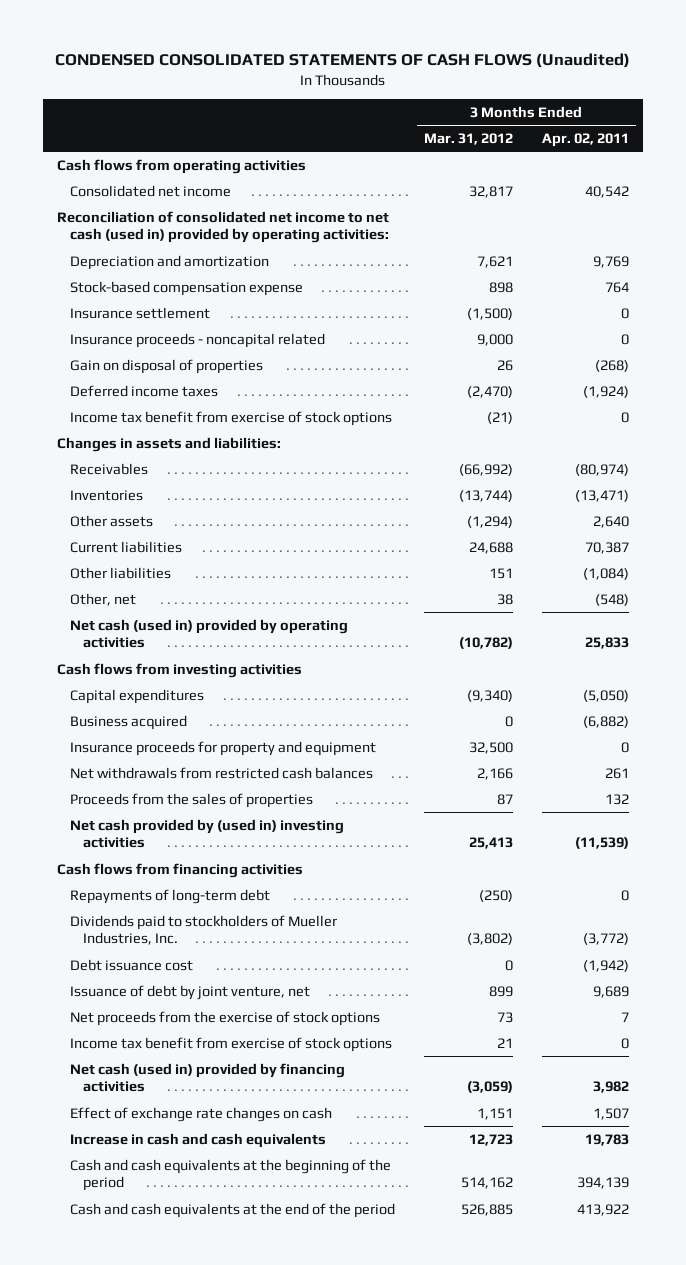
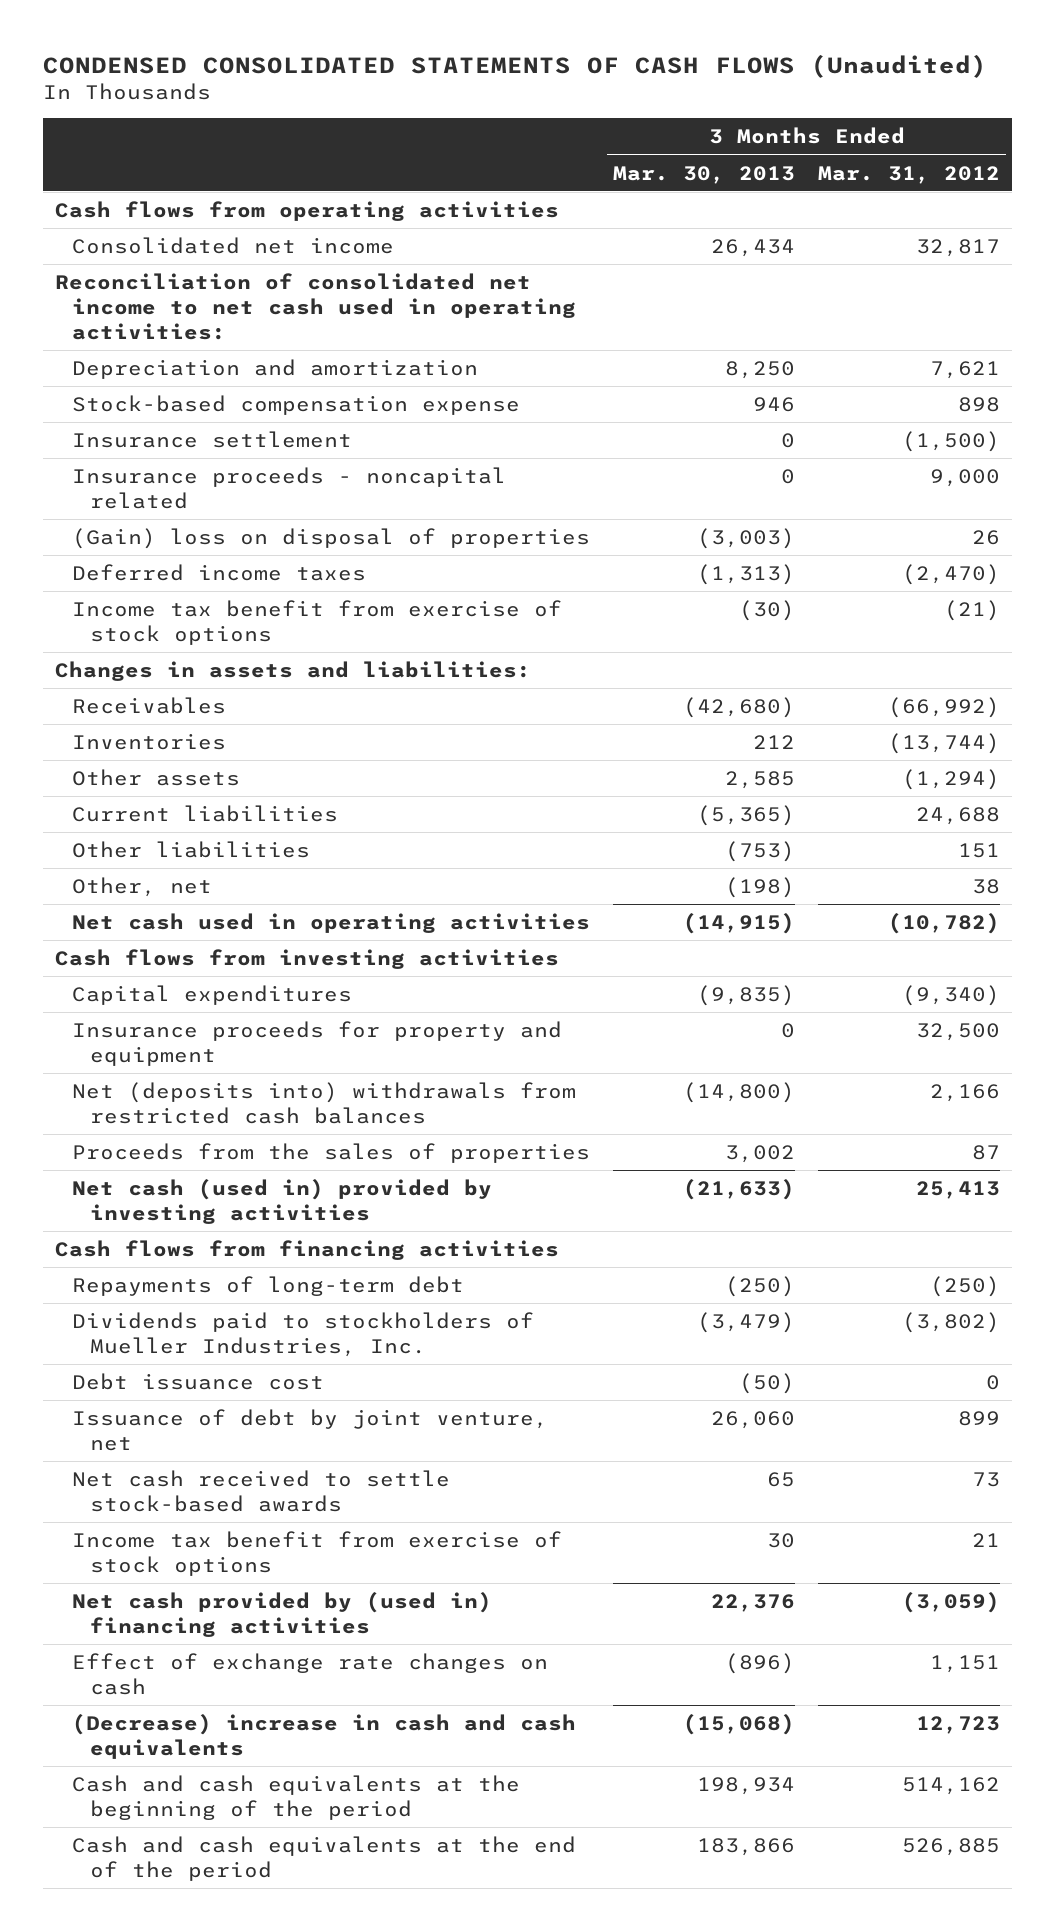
- | 3 Months Ended Mar. 31, 2012 | 3 Months Ended Apr. 02, 2011
+ | 3 Months Ended Mar. 30, 2013 | 3 Months Ended Mar. 31, 2012
- Reconciliation of consolidated net income to net cash (used in) provided by operating activities:
+ Reconciliation of consolidated net income to net cash used in operating activities:
- Gain on disposal of properties | 26 | (268)
+ (Gain) loss on disposal of properties | (3,003) | 26
- Net cash (used in) provided by operating activities | (10,782) | 25,833
+ Net cash used in operating activities | (14,915) | (10,782)
- Business acquired | 0 | (6,882)
- Net withdrawals from restricted cash balances | 2,166 | 261
+ Net (deposits into) withdrawals from restricted cash balances | (14,800) | 2,166
- Net cash provided by (used in) investing activities | 25,413 | (11,539)
+ Net cash (used in) provided by investing activities | (21,633) | 25,413
- Net proceeds from the exercise of stock options | 73 | 7
+ Net cash received to settle stock-based awards | 65 | 73
- Net cash (used in) provided by financing activities | (3,059) | 3,982
+ Net cash provided by (used in) financing activities | 22,376 | (3,059)
- Increase in cash and cash equivalents | 12,723 | 19,783
+ (Decrease) increase in cash and cash equivalents | (15,068) | 12,723

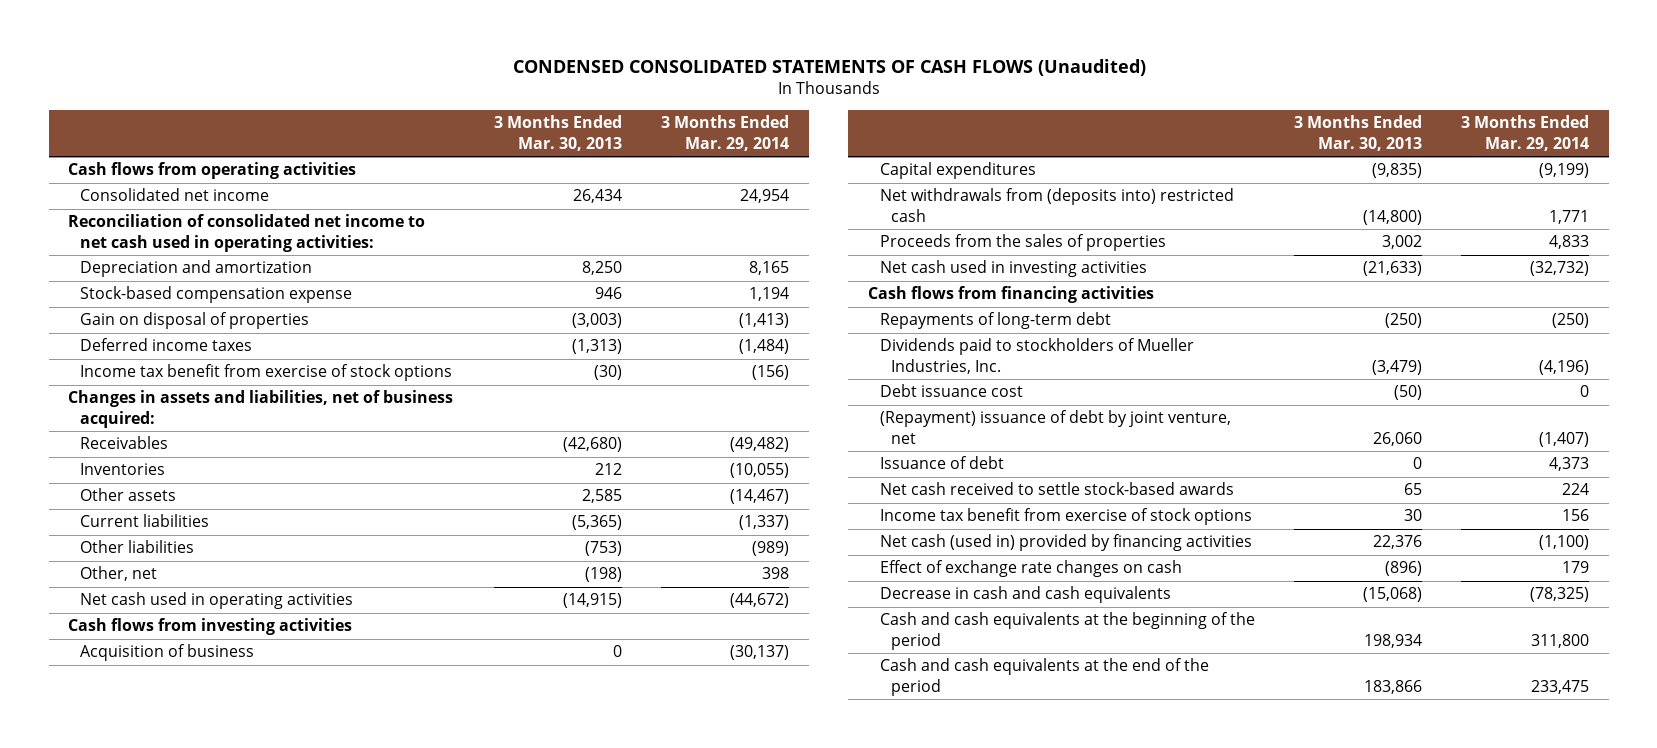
- | 3 Months Ended Mar. 30, 2013 | 3 Months Ended Mar. 31, 2012
+ | 3 Months Ended Mar. 30, 2013 | 3 Months Ended Mar. 29, 2014
- Insurance settlement | 0 | (1,500)
- Insurance proceeds - noncapital related | 0 | 9,000
- (Gain) loss on disposal of properties | (3,003) | 26
+ Gain on disposal of properties | (3,003) | (1,413)
- Changes in assets and liabilities:
+ Changes in assets and liabilities, net of business acquired:
+ Acquisition of business | 0 | (30,137)
- Insurance proceeds for property and equipment | 0 | 32,500
- Net (deposits into) withdrawals from restricted cash balances | (14,800) | 2,166
+ Net withdrawals from (deposits into) restricted cash | (14,800) | 1,771
- Net cash (used in) provided by investing activities | (21,633) | 25,413
+ Net cash used in investing activities | (21,633) | (32,732)
- Issuance of debt by joint venture, net | 26,060 | 899
+ (Repayment) issuance of debt by joint venture, net | 26,060 | (1,407)
+ Issuance of debt | 0 | 4,373
- Net cash provided by (used in) financing activities | 22,376 | (3,059)
+ Net cash (used in) provided by financing activities | 22,376 | (1,100)
- (Decrease) increase in cash and cash equivalents | (15,068) | 12,723
+ Decrease in cash and cash equivalents | (15,068) | (78,325)

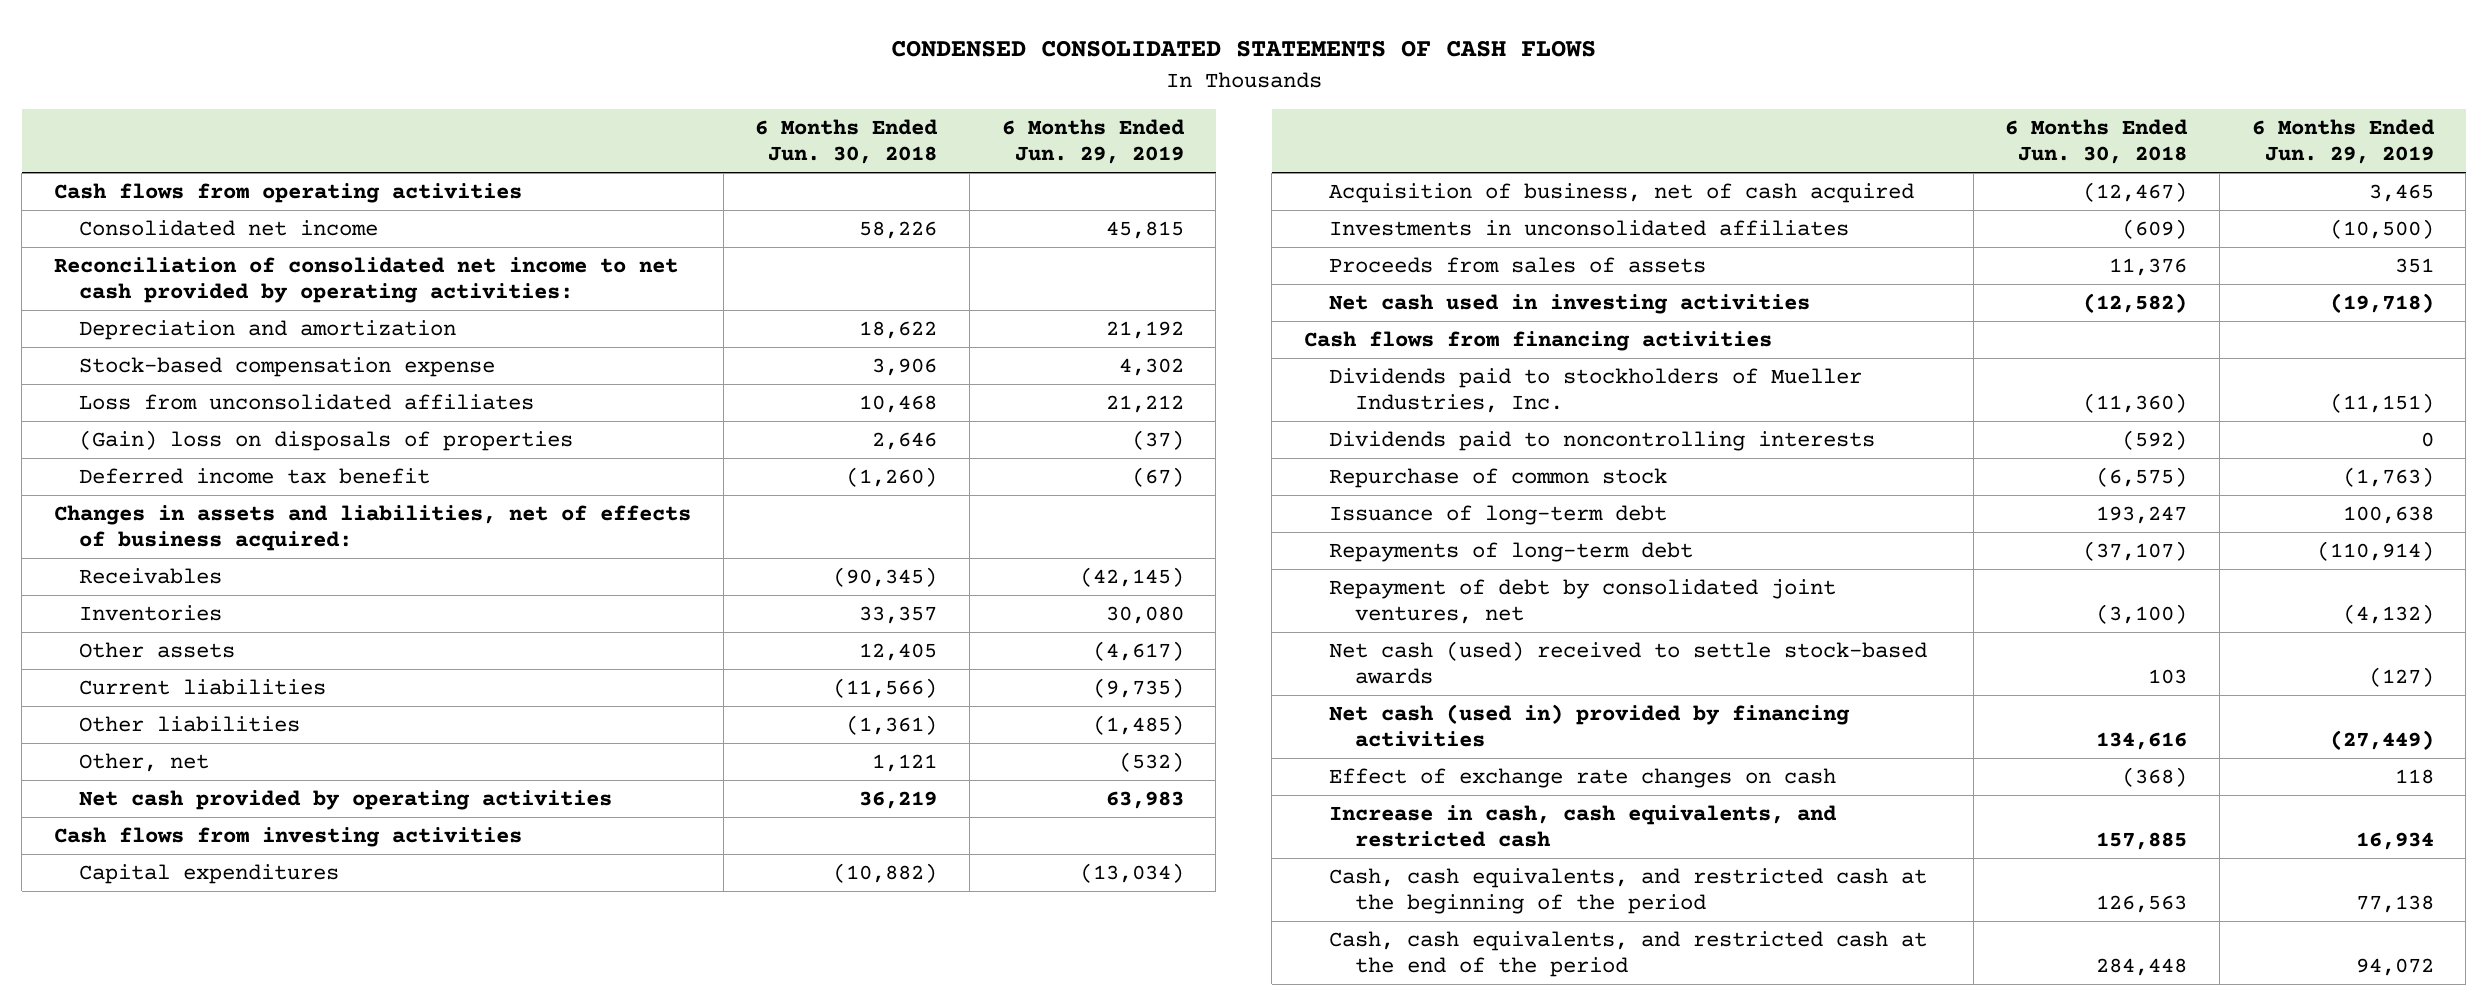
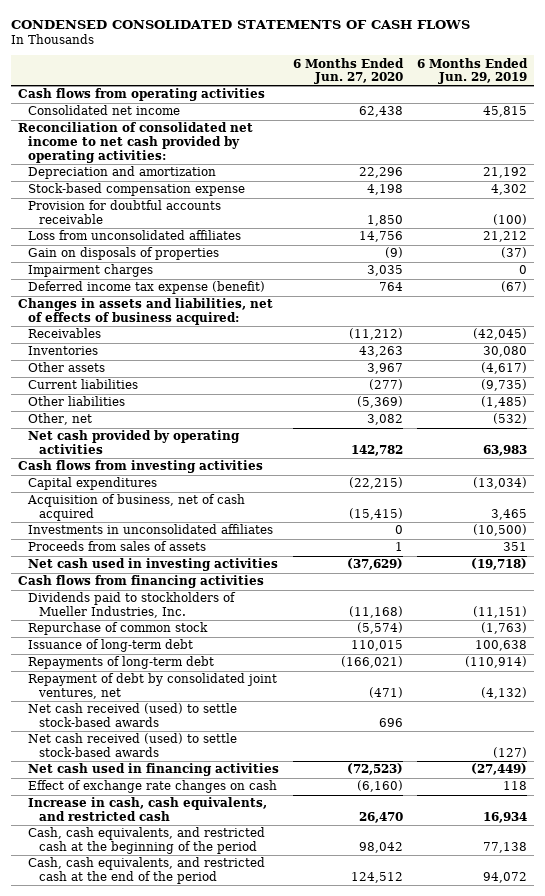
- | 6 Months Ended Jun. 30, 2018 | 6 Months Ended Jun. 29, 2019
+ | 6 Months Ended Jun. 27, 2020 | 6 Months Ended Jun. 29, 2019
+ Provision for doubtful accounts receivable | 1,850 | (100)
- (Gain) loss on disposals of properties | 2,646 | (37)
- Deferred income tax benefit | (1,260) | (67)
+ Gain on disposals of properties | (9) | (37)
+ Impairment charges | 3,035 | 0
+ Deferred income tax expense (benefit) | 764 | (67)
- Receivables | (90,345) | (42,145)
+ Receivables | (11,212) | (42,045)
- Dividends paid to noncontrolling interests | (592) | 0
- Net cash (used) received to settle stock-based awards | 103 | (127)
- Net cash (used in) provided by financing activities | 134,616 | (27,449)
+ Net cash received (used) to settle stock-based awards | 696 |
+ Net cash received (used) to settle stock-based awards | | (127)
+ Net cash used in financing activities | (72,523) | (27,449)

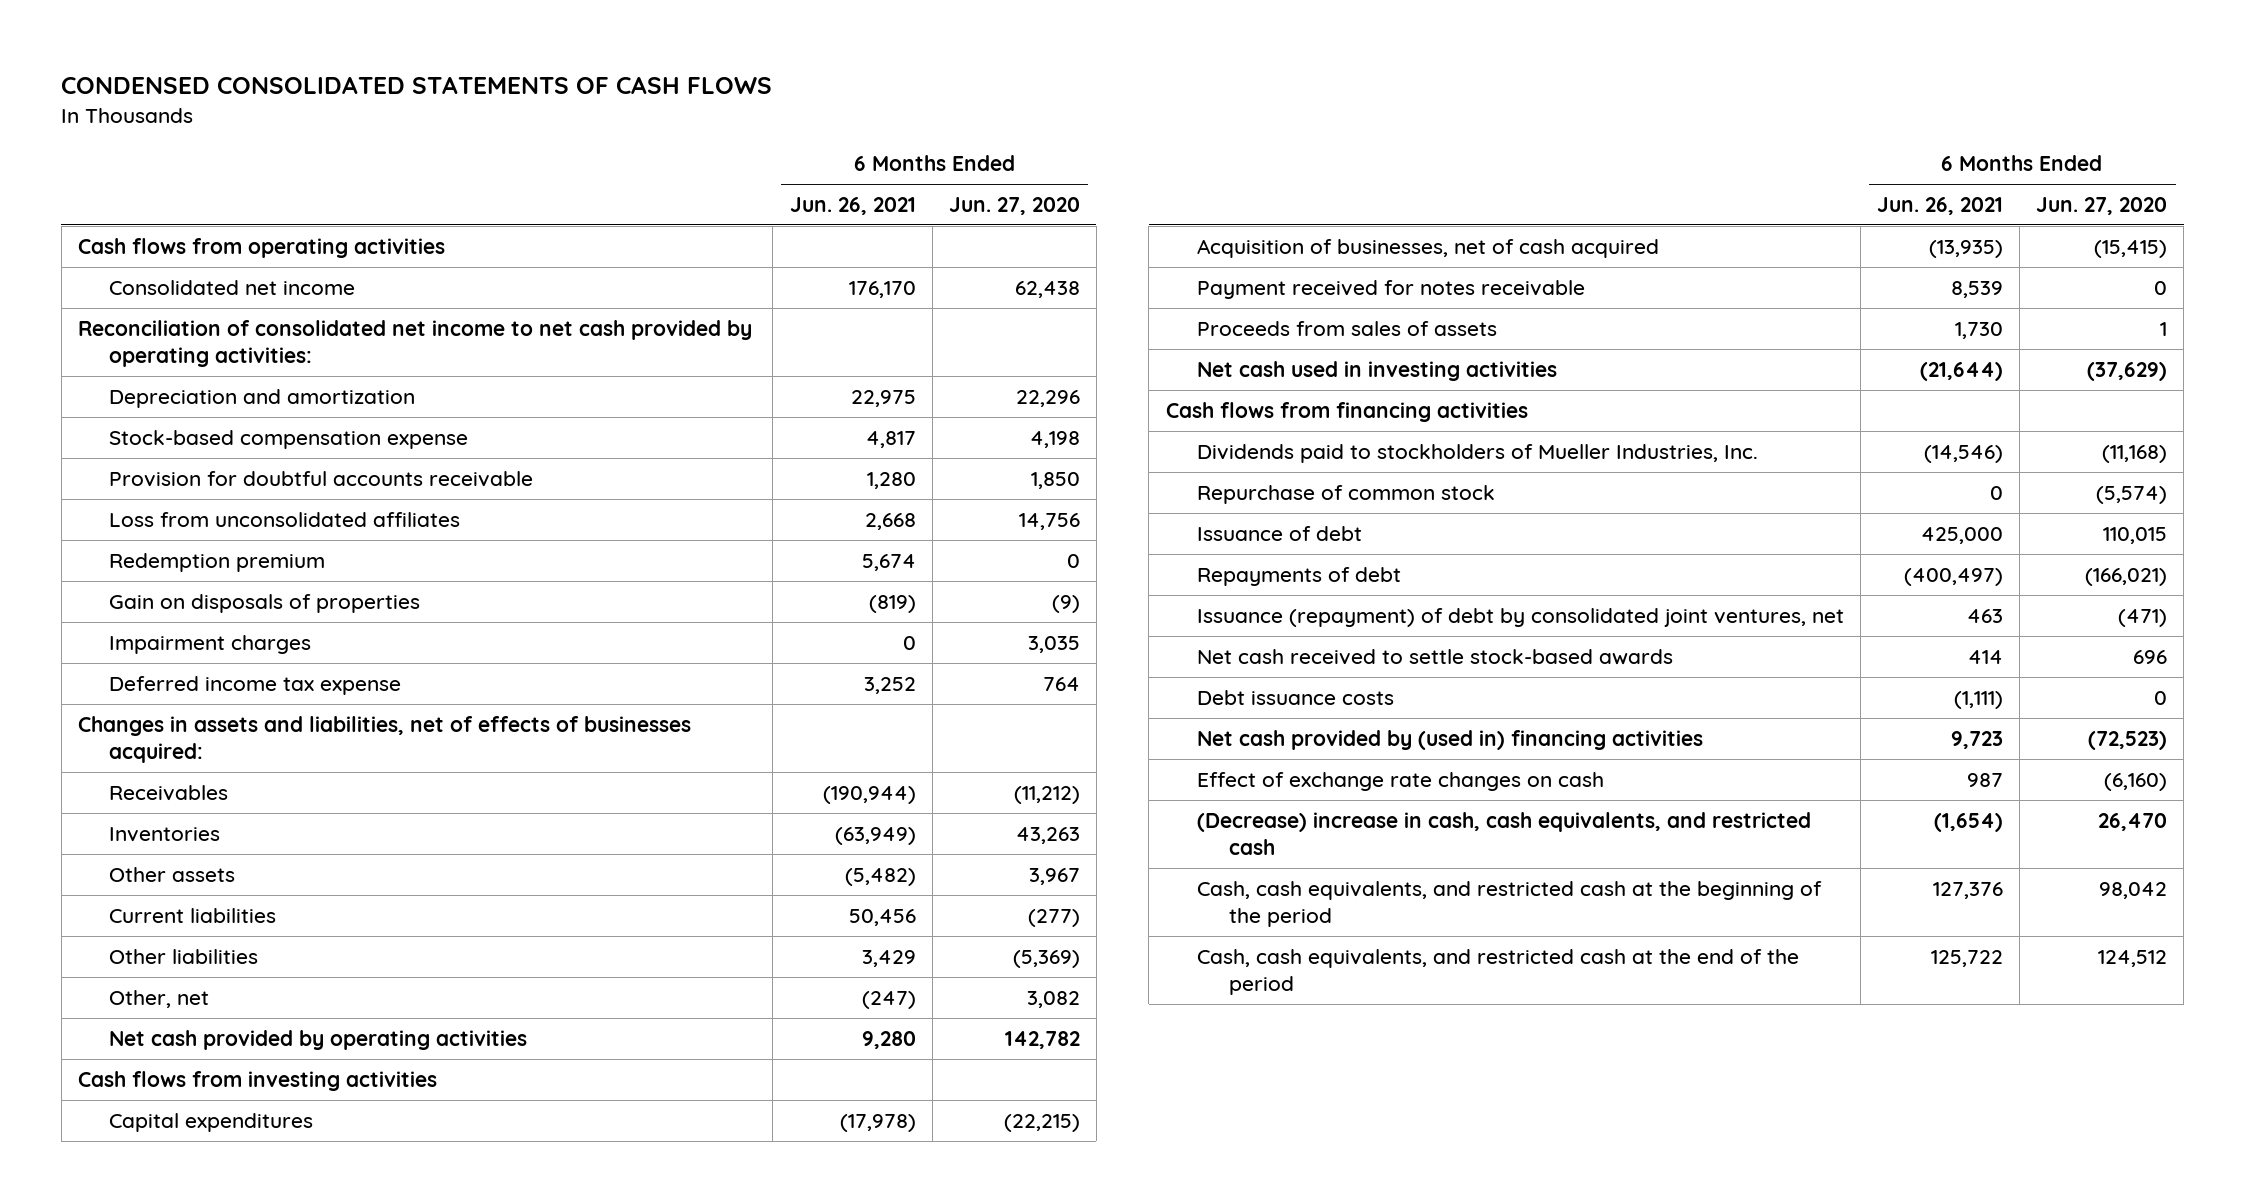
- | 6 Months Ended Jun. 27, 2020 | 6 Months Ended Jun. 29, 2019
+ | 6 Months Ended Jun. 26, 2021 | 6 Months Ended Jun. 27, 2020
+ Redemption premium | 5,674 | 0
- Deferred income tax expense (benefit) | 764 | (67)
- Changes in assets and liabilities, net of effects of business acquired:
+ Deferred income tax expense | 3,252 | 764
+ Changes in assets and liabilities, net of effects of businesses acquired:
- Acquisition of business, net of cash acquired | (15,415) | 3,465
- Investments in unconsolidated affiliates | 0 | (10,500)
+ Acquisition of businesses, net of cash acquired | (13,935) | (15,415)
+ Payment received for notes receivable | 8,539 | 0
- Issuance of long-term debt | 110,015 | 100,638
- Repayments of long-term debt | (166,021) | (110,914)
- Repayment of debt by consolidated joint ventures, net | (471) | (4,132)
- Net cash received (used) to settle stock-based awards | 696 |
- Net cash received (used) to settle stock-based awards | | (127)
- Net cash used in financing activities | (72,523) | (27,449)
+ Issuance of debt | 425,000 | 110,015
+ Repayments of debt | (400,497) | (166,021)
+ Issuance (repayment) of debt by consolidated joint ventures, net | 463 | (471)
+ Net cash received to settle stock-based awards | 414 | 696
+ Debt issuance costs | (1,111) | 0
+ Net cash provided by (used in) financing activities | 9,723 | (72,523)
- Increase in cash, cash equivalents, and restricted cash | 26,470 | 16,934
+ (Decrease) increase in cash, cash equivalents, and restricted cash | (1,654) | 26,470

